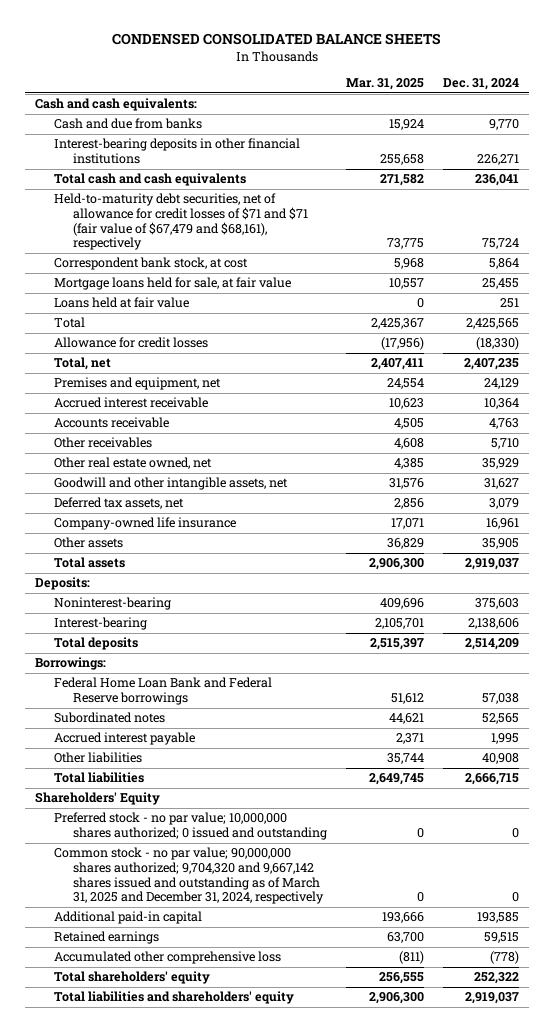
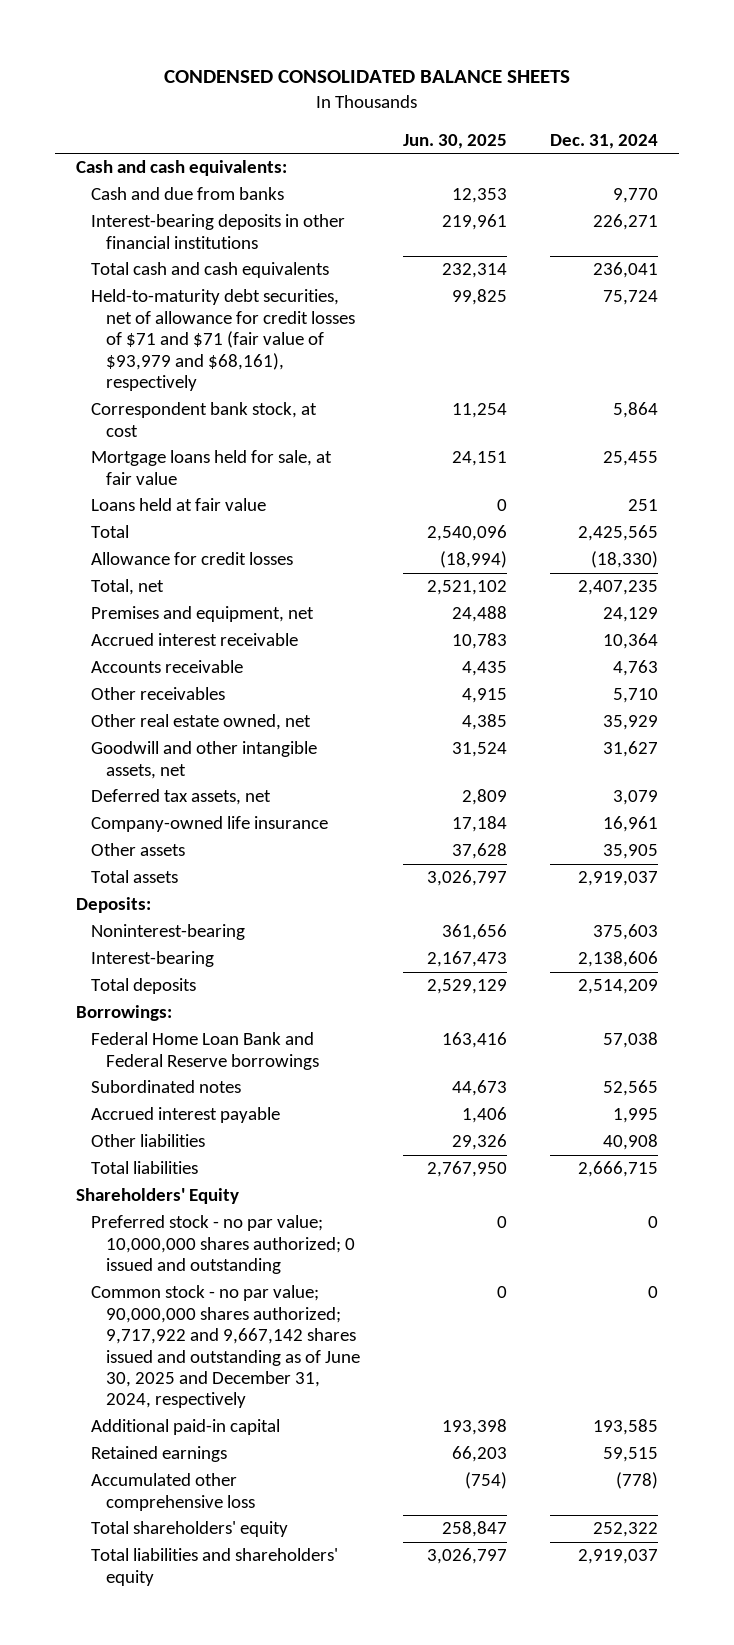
- | Mar. 31, 2025 | Dec. 31, 2024
+ | Jun. 30, 2025 | Dec. 31, 2024
- Held-to-maturity debt securities, net of allowance for credit losses of $71 and $71 (fair value of $67,479 and $68,161), respectively | 73,775 | 75,724
+ Held-to-maturity debt securities, net of allowance for credit losses of $71 and $71 (fair value of $93,979 and $68,161), respectively | 99,825 | 75,724
- Common stock - no par value; 90,000,000 shares authorized; 9,704,320 and 9,667,142 shares issued and outstanding as of March 31, 2025 and December 31, 2024, respectively | 0 | 0
+ Common stock - no par value; 90,000,000 shares authorized; 9,717,922 and 9,667,142 shares issued and outstanding as of June 30, 2025 and December 31, 2024, respectively | 0 | 0

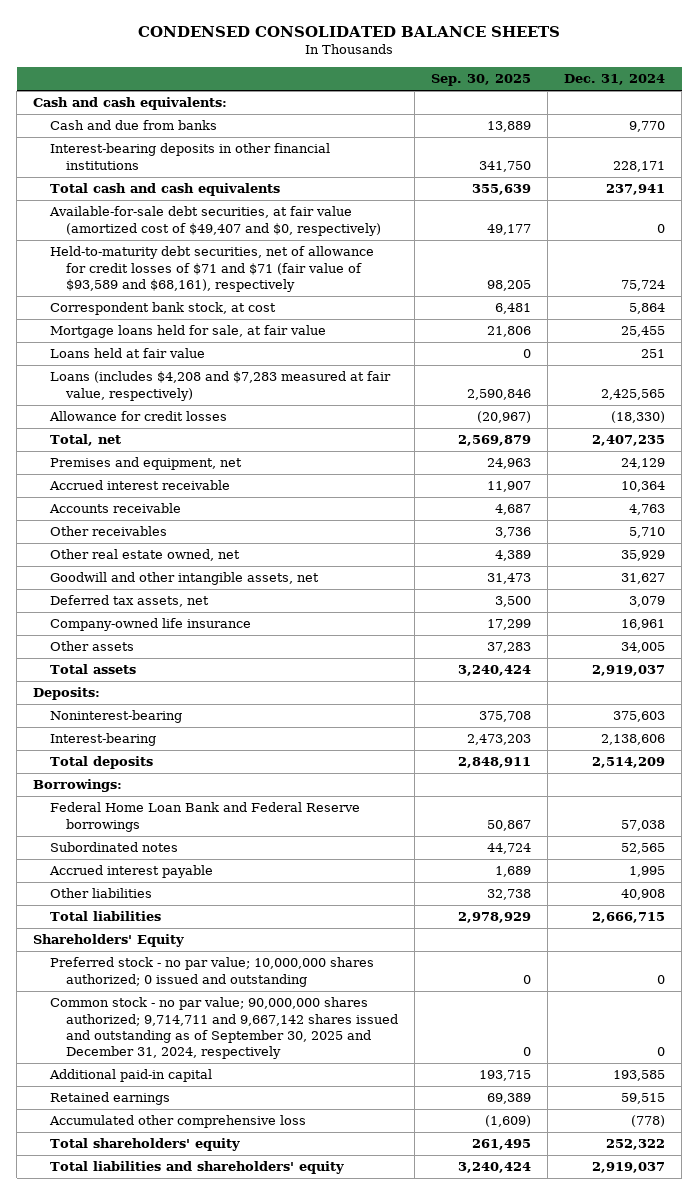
- | Jun. 30, 2025 | Dec. 31, 2024
+ | Sep. 30, 2025 | Dec. 31, 2024
- Interest-bearing deposits in other financial institutions | 219,961 | 226,271
- Total cash and cash equivalents | 232,314 | 236,041
- Held-to-maturity debt securities, net of allowance for credit losses of $71 and $71 (fair value of $93,979 and $68,161), respectively | 99,825 | 75,724
+ Interest-bearing deposits in other financial institutions | 341,750 | 228,171
+ Total cash and cash equivalents | 355,639 | 237,941
+ Available-for-sale debt securities, at fair value (amortized cost of $49,407 and $0, respectively) | 49,177 | 0
+ Held-to-maturity debt securities, net of allowance for credit losses of $71 and $71 (fair value of $93,589 and $68,161), respectively | 98,205 | 75,724
- Total | 2,540,096 | 2,425,565
+ Loans (includes $4,208 and $7,283 measured at fair value, respectively) | 2,590,846 | 2,425,565
- Other assets | 37,628 | 35,905
+ Other assets | 37,283 | 34,005
- Common stock - no par value; 90,000,000 shares authorized; 9,717,922 and 9,667,142 shares issued and outstanding as of June 30, 2025 and December 31, 2024, respectively | 0 | 0
+ Common stock - no par value; 90,000,000 shares authorized; 9,714,711 and 9,667,142 shares issued and outstanding as of September 30, 2025 and December 31, 2024, respectively | 0 | 0

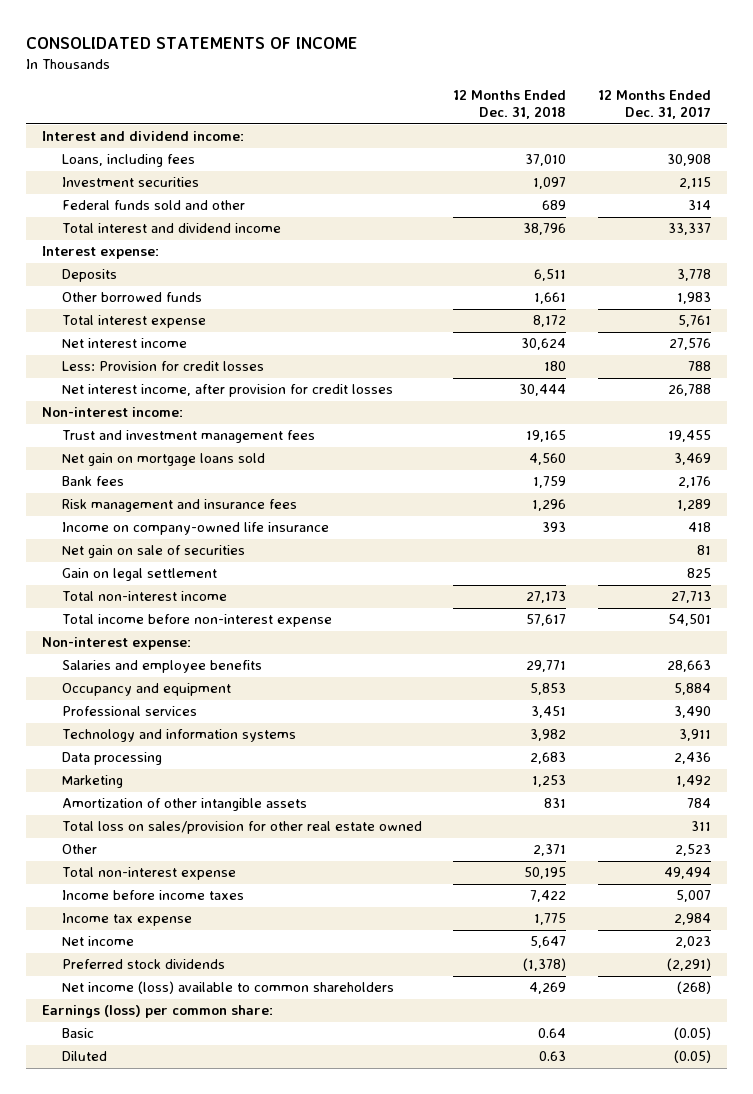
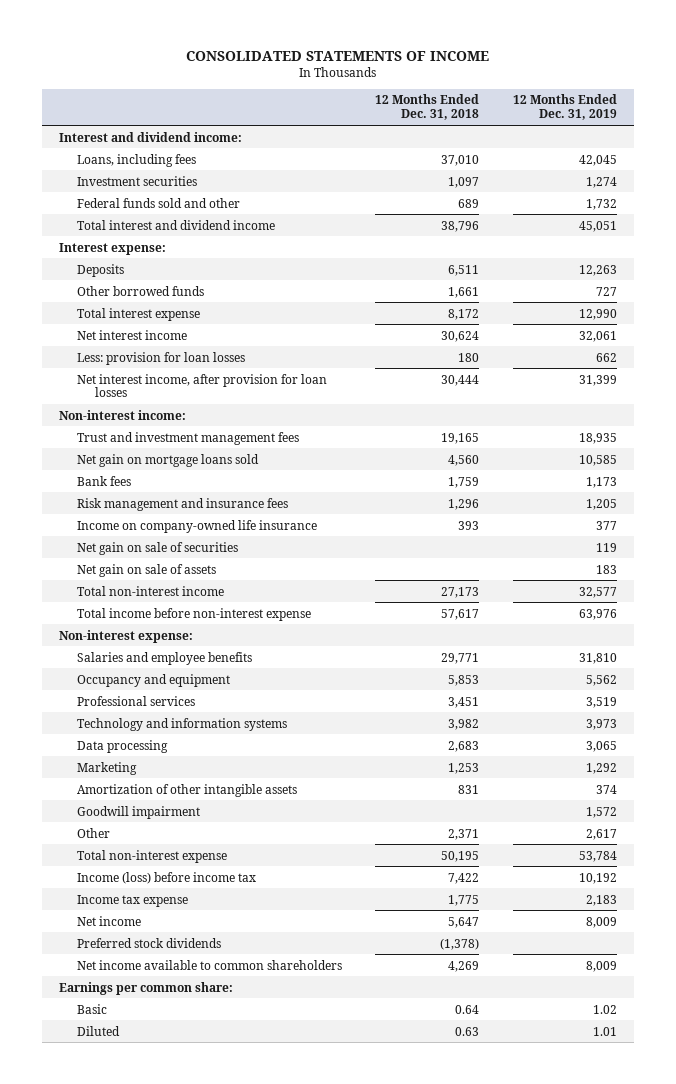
- | 12 Months Ended Dec. 31, 2018 | 12 Months Ended Dec. 31, 2017
+ | 12 Months Ended Dec. 31, 2018 | 12 Months Ended Dec. 31, 2019
- Less: Provision for credit losses | 180 | 788
- Net interest income, after provision for credit losses | 30,444 | 26,788
+ Less: provision for loan losses | 180 | 662
+ Net interest income, after provision for loan losses | 30,444 | 31,399
- Gain on legal settlement | | 825
+ Net gain on sale of assets | | 183
- Total loss on sales/provision for other real estate owned | | 311
+ Goodwill impairment | | 1,572
- Income before income taxes | 7,422 | 5,007
+ Income (loss) before income tax | 7,422 | 10,192
- Net income (loss) available to common shareholders | 4,269 | (268)
- Earnings (loss) per common share:
+ Net income available to common shareholders | 4,269 | 8,009
+ Earnings per common share:

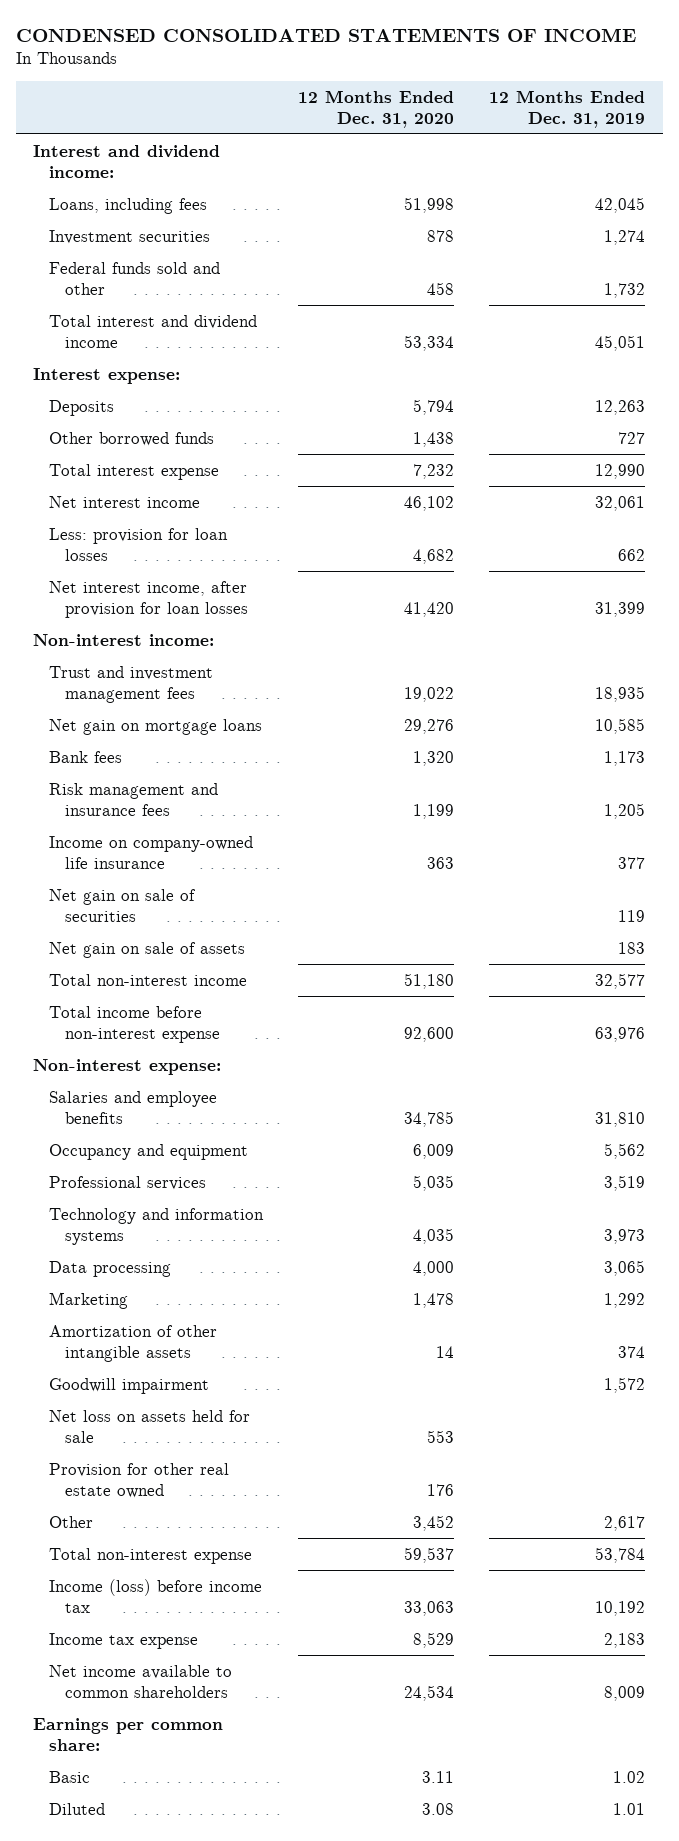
- CONSOLIDATED STATEMENTS OF INCOME
+ CONDENSED CONSOLIDATED STATEMENTS OF INCOME
- | 12 Months Ended Dec. 31, 2018 | 12 Months Ended Dec. 31, 2019
+ | 12 Months Ended Dec. 31, 2020 | 12 Months Ended Dec. 31, 2019
- Net gain on mortgage loans sold | 4,560 | 10,585
+ Net gain on mortgage loans | 29,276 | 10,585
+ Net loss on assets held for sale | 553 |
+ Provision for other real estate owned | 176 |
- Net income | 5,647 | 8,009
- Preferred stock dividends | (1,378) |

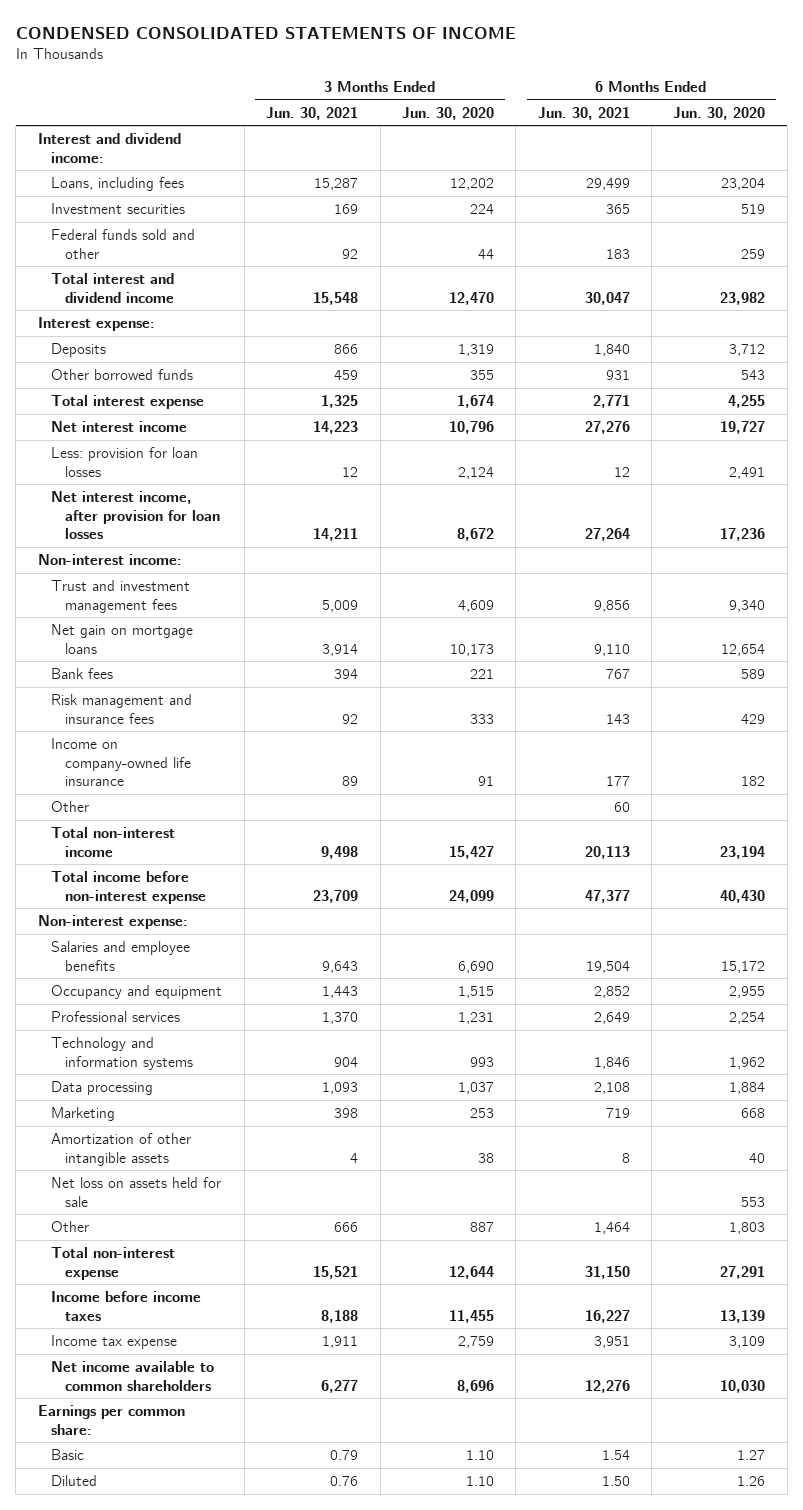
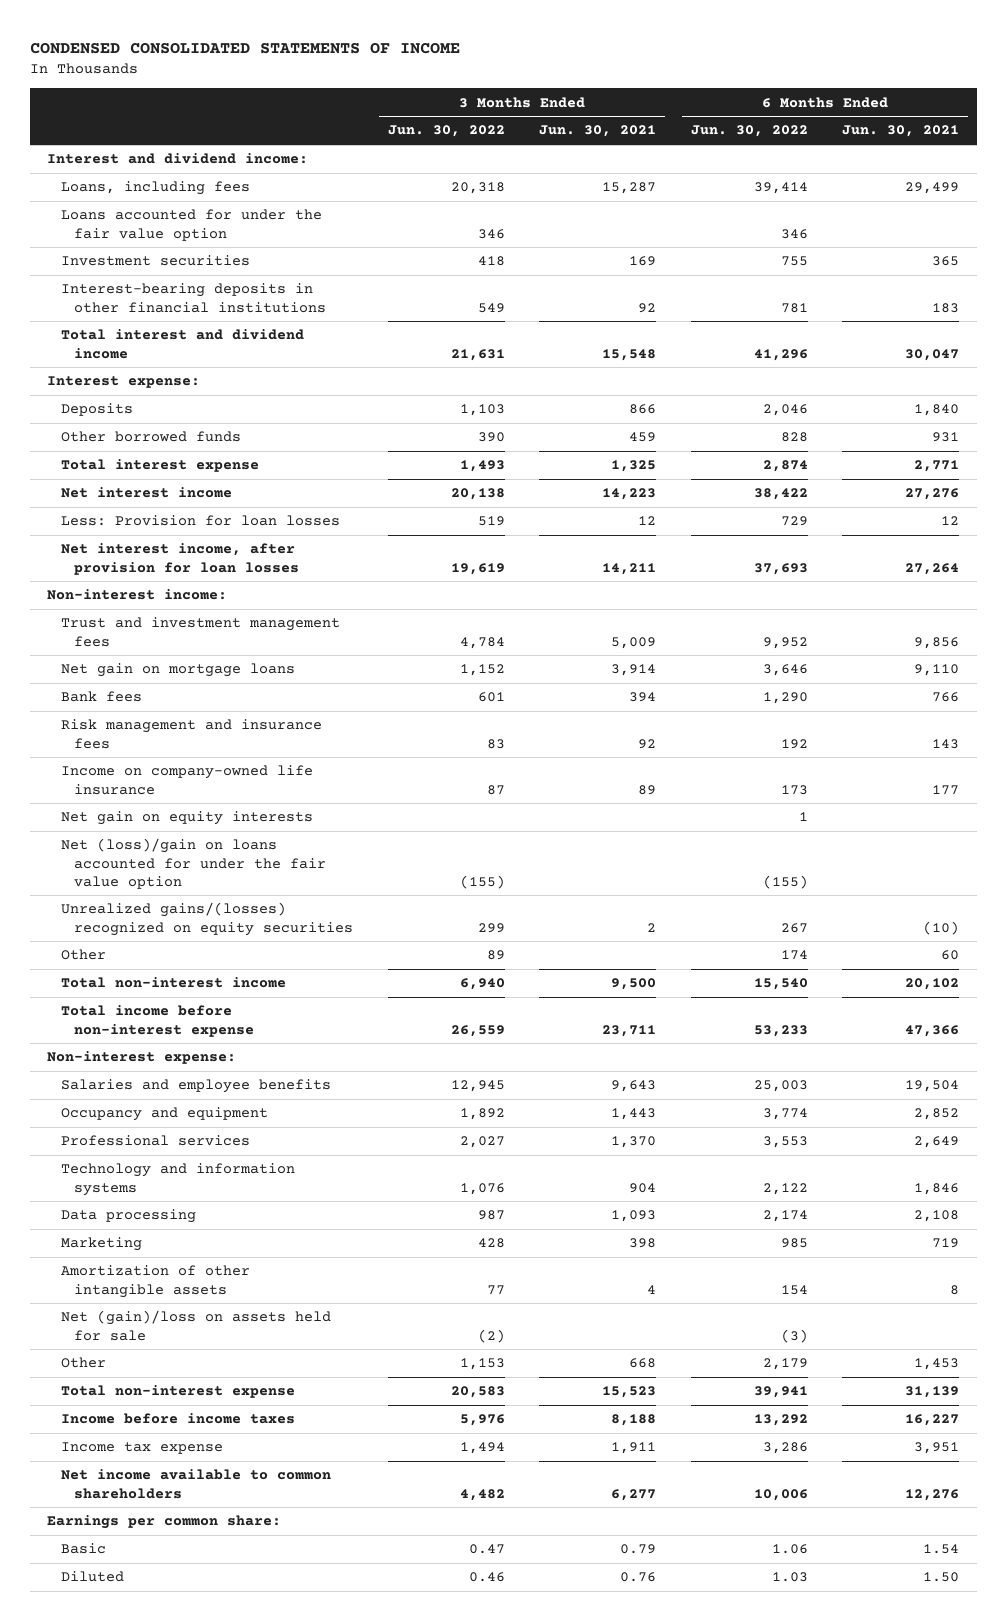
- | 3 Months Ended Jun. 30, 2021 | 3 Months Ended Jun. 30, 2020 | 6 Months Ended Jun. 30, 2021 | 6 Months Ended Jun. 30, 2020
+ | 3 Months Ended Jun. 30, 2022 | 3 Months Ended Jun. 30, 2021 | 6 Months Ended Jun. 30, 2022 | 6 Months Ended Jun. 30, 2021
+ Loans accounted for under the fair value option | 346 | | 346 |
- Federal funds sold and other | 92 | 44 | 183 | 259
+ Interest-bearing deposits in other financial institutions | 549 | 92 | 781 | 183
- Less: provision for loan losses | 12 | 2,124 | 12 | 2,491
+ Less: Provision for loan losses | 519 | 12 | 729 | 12
- Bank fees | 394 | 221 | 767 | 589
+ Bank fees | 601 | 394 | 1,290 | 766
+ Net gain on equity interests | | | 1 |
+ Net (loss)/gain on loans accounted for under the fair value option | (155) | | (155) |
+ Unrealized gains/(losses) recognized on equity securities | 299 | 2 | 267 | (10)
- Total non-interest income | 9,498 | 15,427 | 20,113 | 23,194
- Total income before non-interest expense | 23,709 | 24,099 | 47,377 | 40,430
+ Total non-interest income | 6,940 | 9,500 | 15,540 | 20,102
+ Total income before non-interest expense | 26,559 | 23,711 | 53,233 | 47,366
- Net loss on assets held for sale | | | | 553
- Other | 666 | 887 | 1,464 | 1,803
- Total non-interest expense | 15,521 | 12,644 | 31,150 | 27,291
+ Net (gain)/loss on assets held for sale | (2) | | (3) |
+ Other | 1,153 | 668 | 2,179 | 1,453
+ Total non-interest expense | 20,583 | 15,523 | 39,941 | 31,139

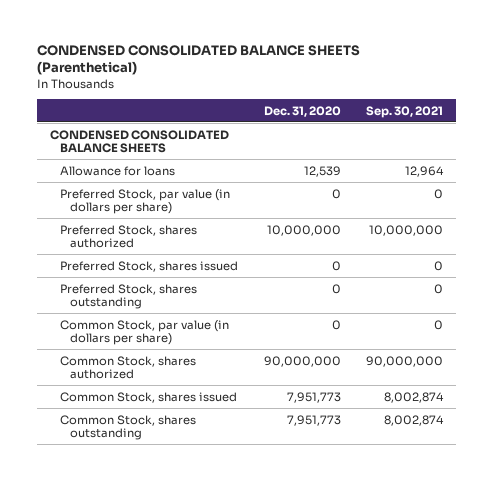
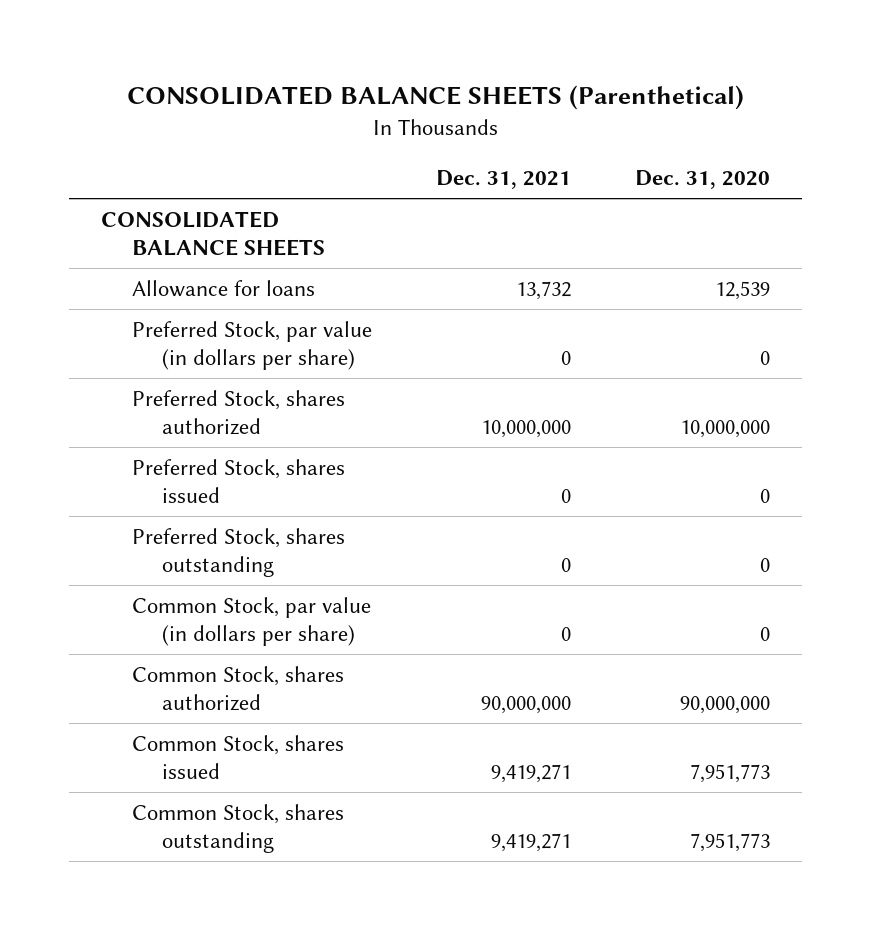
- CONDENSED CONSOLIDATED BALANCE SHEETS (Parenthetical)
+ CONSOLIDATED BALANCE SHEETS (Parenthetical)
- | Dec. 31, 2020 | Sep. 30, 2021
+ | Dec. 31, 2021 | Dec. 31, 2020
- CONDENSED CONSOLIDATED BALANCE SHEETS
+ CONSOLIDATED BALANCE SHEETS

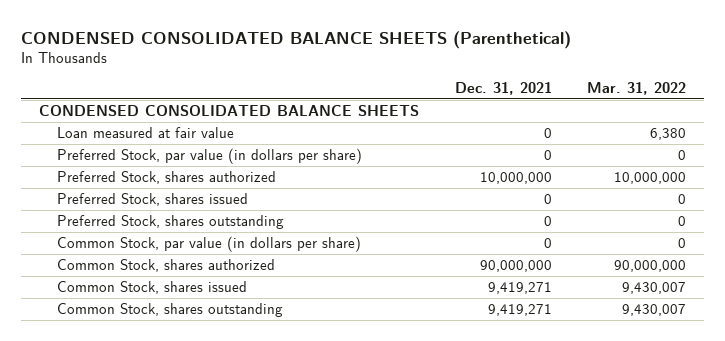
- CONSOLIDATED BALANCE SHEETS (Parenthetical)
+ CONDENSED CONSOLIDATED BALANCE SHEETS (Parenthetical)
- | Dec. 31, 2021 | Dec. 31, 2020
+ | Dec. 31, 2021 | Mar. 31, 2022
- CONSOLIDATED BALANCE SHEETS
- Allowance for loans | 13,732 | 12,539
+ CONDENSED CONSOLIDATED BALANCE SHEETS
+ Loan measured at fair value | 0 | 6,380

